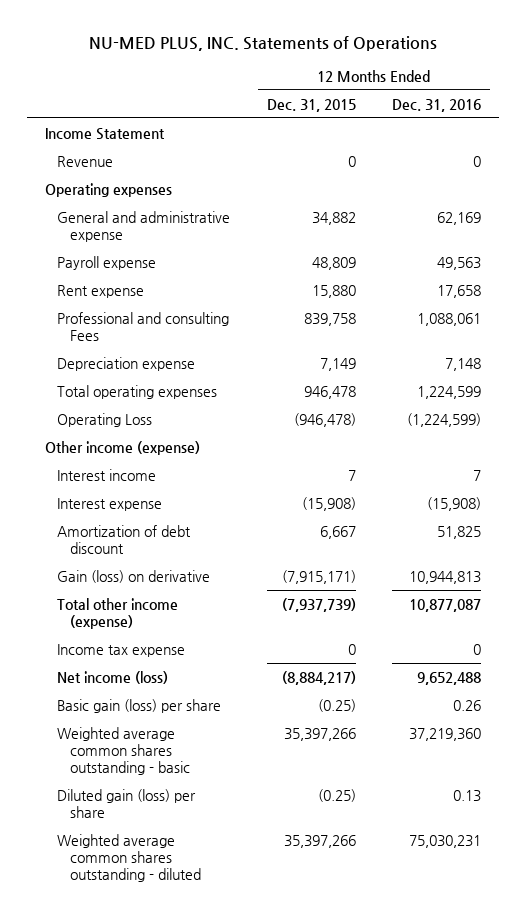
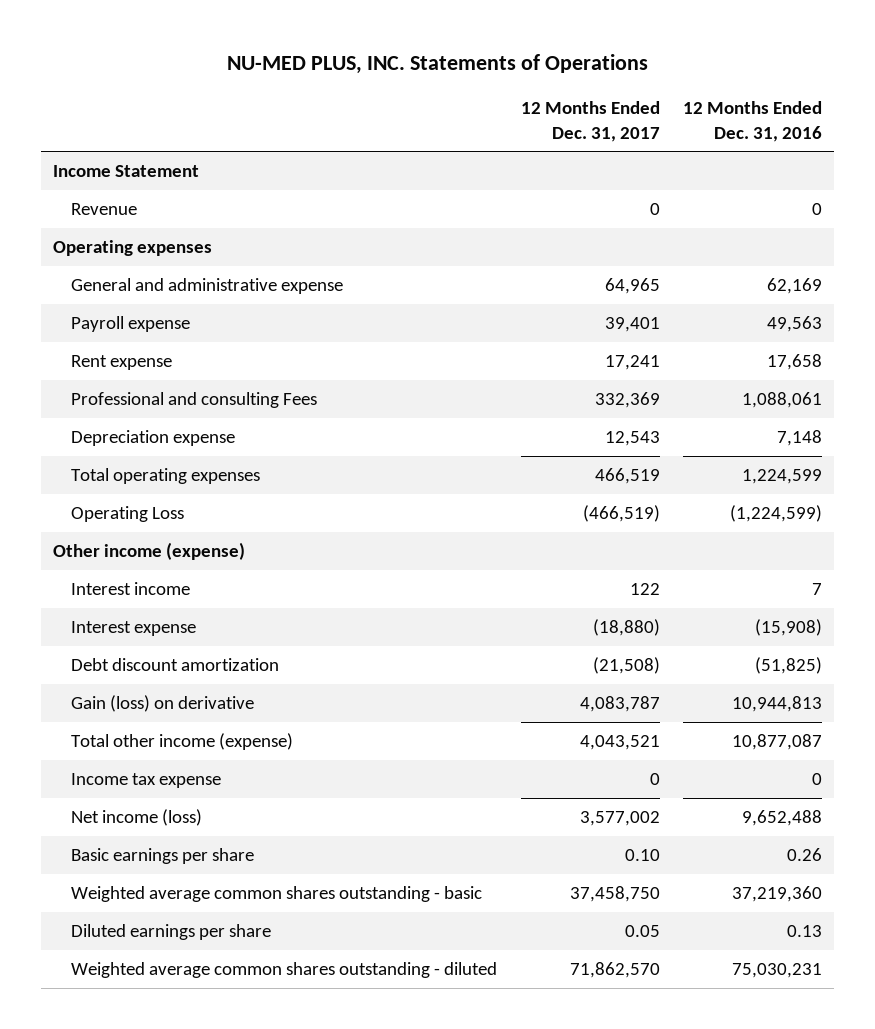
- | 12 Months Ended Dec. 31, 2015 | 12 Months Ended Dec. 31, 2016
+ | 12 Months Ended Dec. 31, 2017 | 12 Months Ended Dec. 31, 2016
- Amortization of debt discount | 6,667 | 51,825
+ Debt discount amortization | (21,508) | (51,825)
- Basic gain (loss) per share | (0.25) | 0.26
+ Basic earnings per share | 0.10 | 0.26
- Diluted gain (loss) per share | (0.25) | 0.13
+ Diluted earnings per share | 0.05 | 0.13

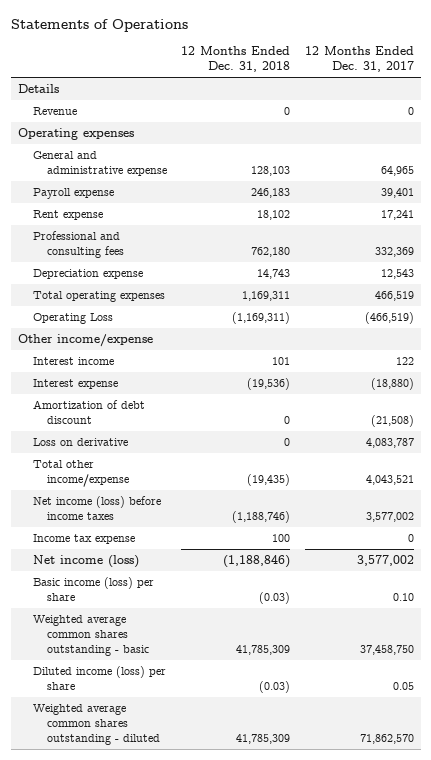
- NU-MED PLUS, INC. Statements of Operations
+ Statements of Operations
- | 12 Months Ended Dec. 31, 2017 | 12 Months Ended Dec. 31, 2016
+ | 12 Months Ended Dec. 31, 2018 | 12 Months Ended Dec. 31, 2017
- Income Statement
+ Details
- Professional and consulting Fees | 332,369 | 1,088,061
+ Professional and consulting fees | 762,180 | 332,369
- Other income (expense)
+ Other income/expense
- Debt discount amortization | (21,508) | (51,825)
- Gain (loss) on derivative | 4,083,787 | 10,944,813
- Total other income (expense) | 4,043,521 | 10,877,087
+ Amortization of debt discount | 0 | (21,508)
+ Loss on derivative | 0 | 4,083,787
+ Total other income/expense | (19,435) | 4,043,521
+ Net income (loss) before income taxes | (1,188,746) | 3,577,002
- Basic earnings per share | 0.10 | 0.26
+ Basic income (loss) per share | (0.03) | 0.10
- Diluted earnings per share | 0.05 | 0.13
+ Diluted income (loss) per share | (0.03) | 0.05

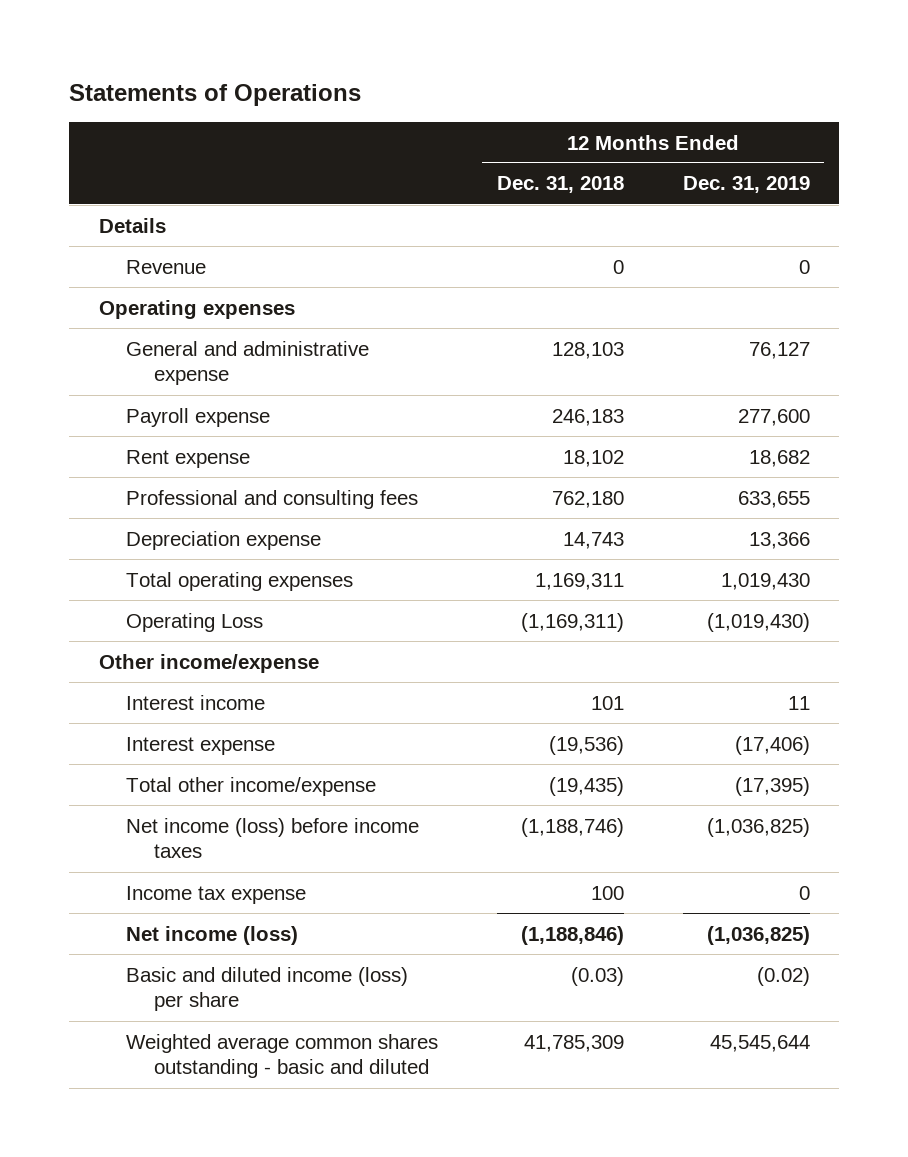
- | 12 Months Ended Dec. 31, 2018 | 12 Months Ended Dec. 31, 2017
+ | 12 Months Ended Dec. 31, 2018 | 12 Months Ended Dec. 31, 2019
- Amortization of debt discount | 0 | (21,508)
- Loss on derivative | 0 | 4,083,787
- Basic income (loss) per share | (0.03) | 0.10
- Weighted average common shares outstanding - basic | 41,785,309 | 37,458,750
- Diluted income (loss) per share | (0.03) | 0.05
- Weighted average common shares outstanding - diluted | 41,785,309 | 71,862,570
+ Basic and diluted income (loss) per share | (0.03) | (0.02)
+ Weighted average common shares outstanding - basic and diluted | 41,785,309 | 45,545,644

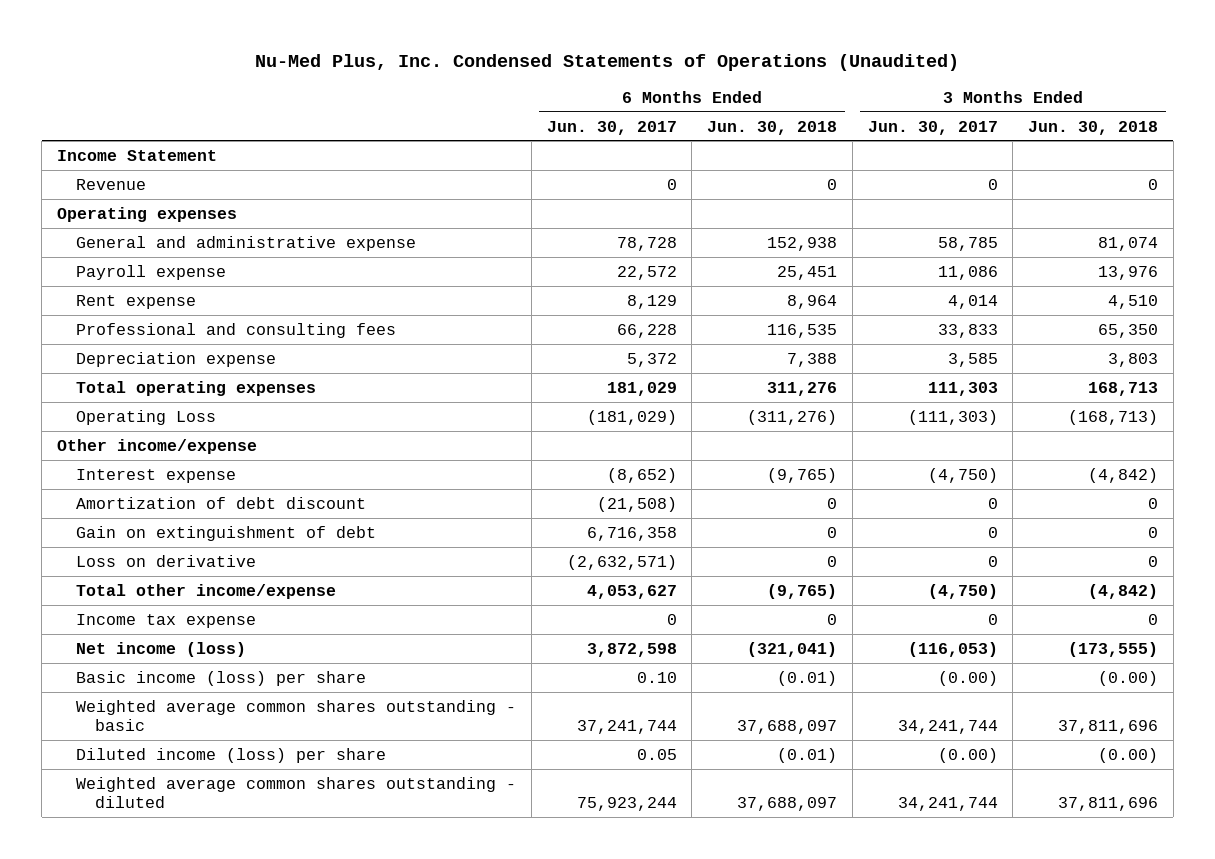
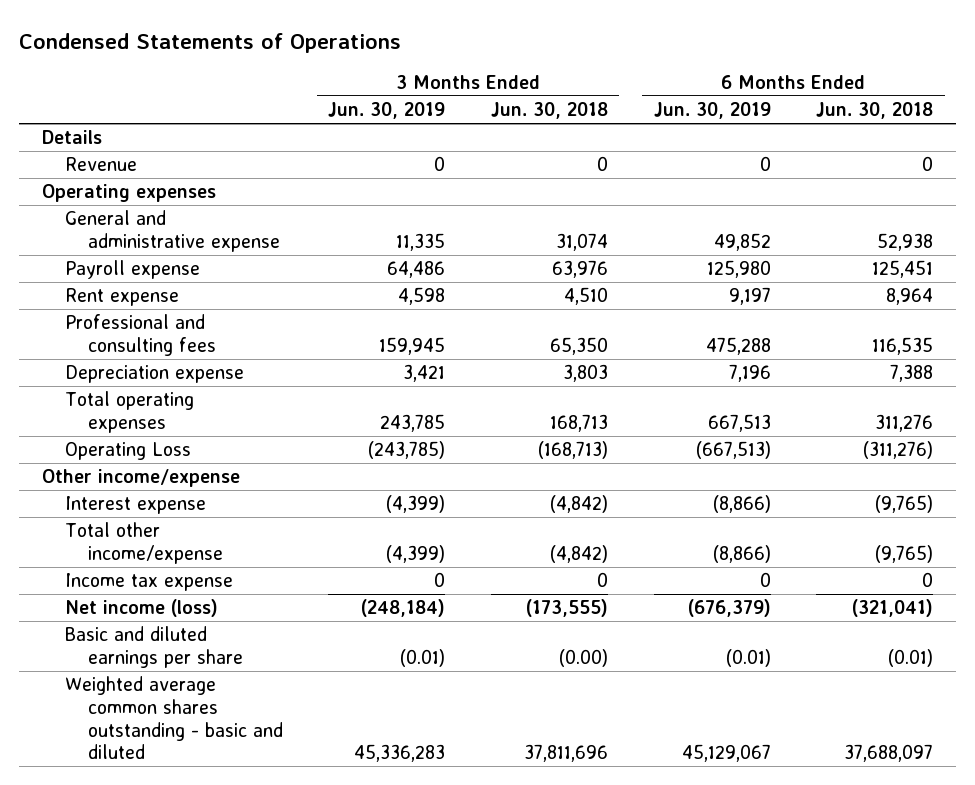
- Nu-Med Plus, Inc. Condensed Statements of Operations (Unaudited)
+ Condensed Statements of Operations
- | 6 Months Ended Jun. 30, 2017 | 6 Months Ended Jun. 30, 2018 | 3 Months Ended Jun. 30, 2017 | 3 Months Ended Jun. 30, 2018
+ | 3 Months Ended Jun. 30, 2019 | 3 Months Ended Jun. 30, 2018 | 6 Months Ended Jun. 30, 2019 | 6 Months Ended Jun. 30, 2018
- Income Statement
+ Details
- General and administrative expense | 78,728 | 152,938 | 58,785 | 81,074
- Payroll expense | 22,572 | 25,451 | 11,086 | 13,976
+ General and administrative expense | 11,335 | 31,074 | 49,852 | 52,938
+ Payroll expense | 64,486 | 63,976 | 125,980 | 125,451
- Amortization of debt discount | (21,508) | 0 | 0 | 0
- Gain on extinguishment of debt | 6,716,358 | 0 | 0 | 0
- Loss on derivative | (2,632,571) | 0 | 0 | 0
- Basic income (loss) per share | 0.10 | (0.01) | (0.00) | (0.00)
- Weighted average common shares outstanding - basic | 37,241,744 | 37,688,097 | 34,241,744 | 37,811,696
- Diluted income (loss) per share | 0.05 | (0.01) | (0.00) | (0.00)
- Weighted average common shares outstanding - diluted | 75,923,244 | 37,688,097 | 34,241,744 | 37,811,696
+ Basic and diluted earnings per share | (0.01) | (0.00) | (0.01) | (0.01)
+ Weighted average common shares outstanding - basic and diluted | 45,336,283 | 37,811,696 | 45,129,067 | 37,688,097

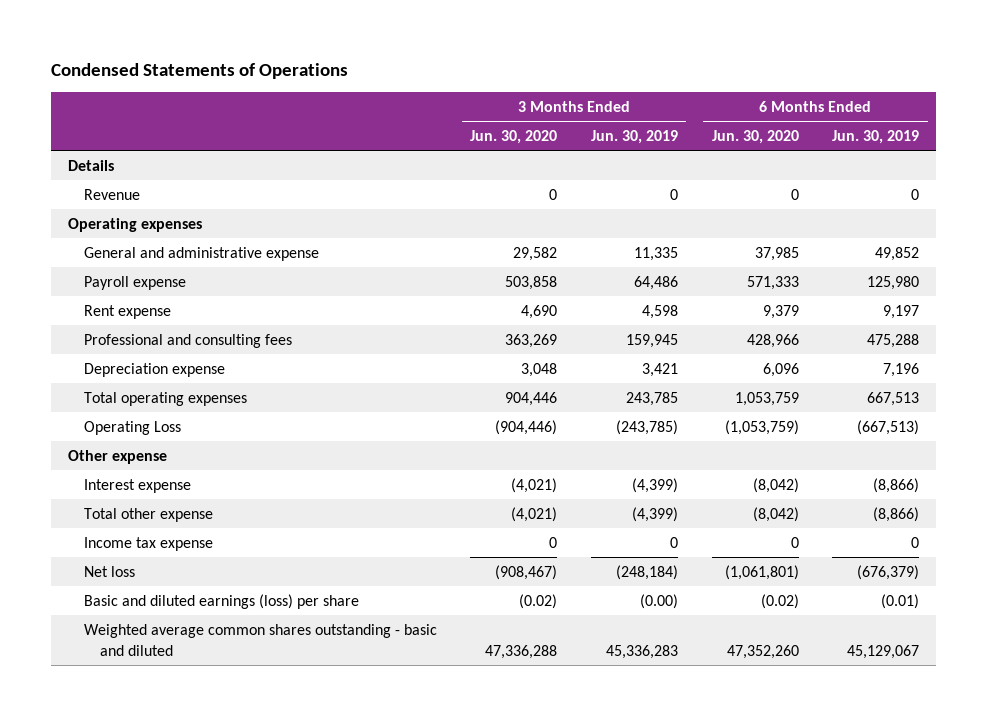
- | 3 Months Ended Jun. 30, 2019 | 3 Months Ended Jun. 30, 2018 | 6 Months Ended Jun. 30, 2019 | 6 Months Ended Jun. 30, 2018
+ | 3 Months Ended Jun. 30, 2020 | 3 Months Ended Jun. 30, 2019 | 6 Months Ended Jun. 30, 2020 | 6 Months Ended Jun. 30, 2019
- Other income/expense
+ Other expense
- Total other income/expense | (4,399) | (4,842) | (8,866) | (9,765)
+ Total other expense | (4,021) | (4,399) | (8,042) | (8,866)
- Net income (loss) | (248,184) | (173,555) | (676,379) | (321,041)
- Basic and diluted earnings per share | (0.01) | (0.00) | (0.01) | (0.01)
+ Net loss | (908,467) | (248,184) | (1,061,801) | (676,379)
+ Basic and diluted earnings (loss) per share | (0.02) | (0.00) | (0.02) | (0.01)

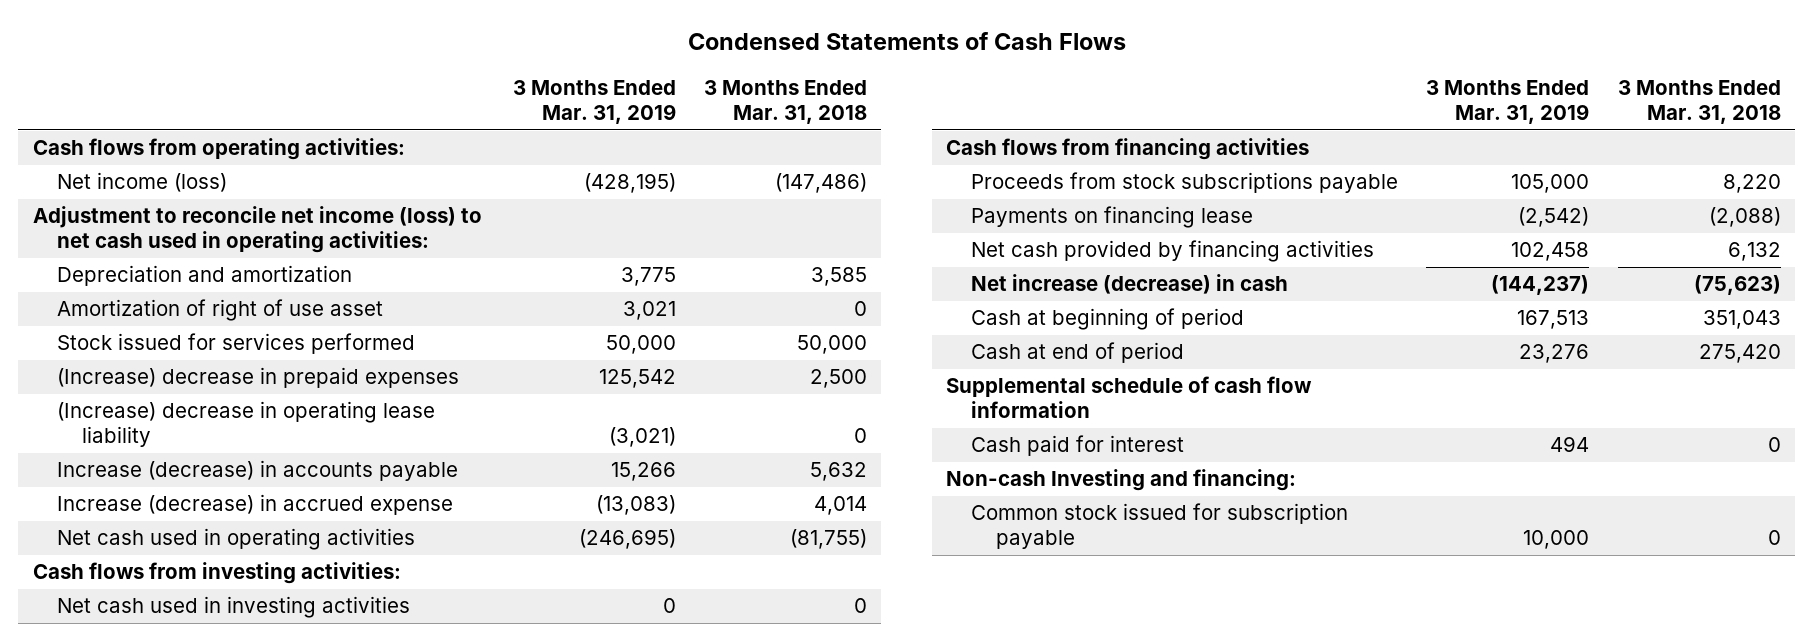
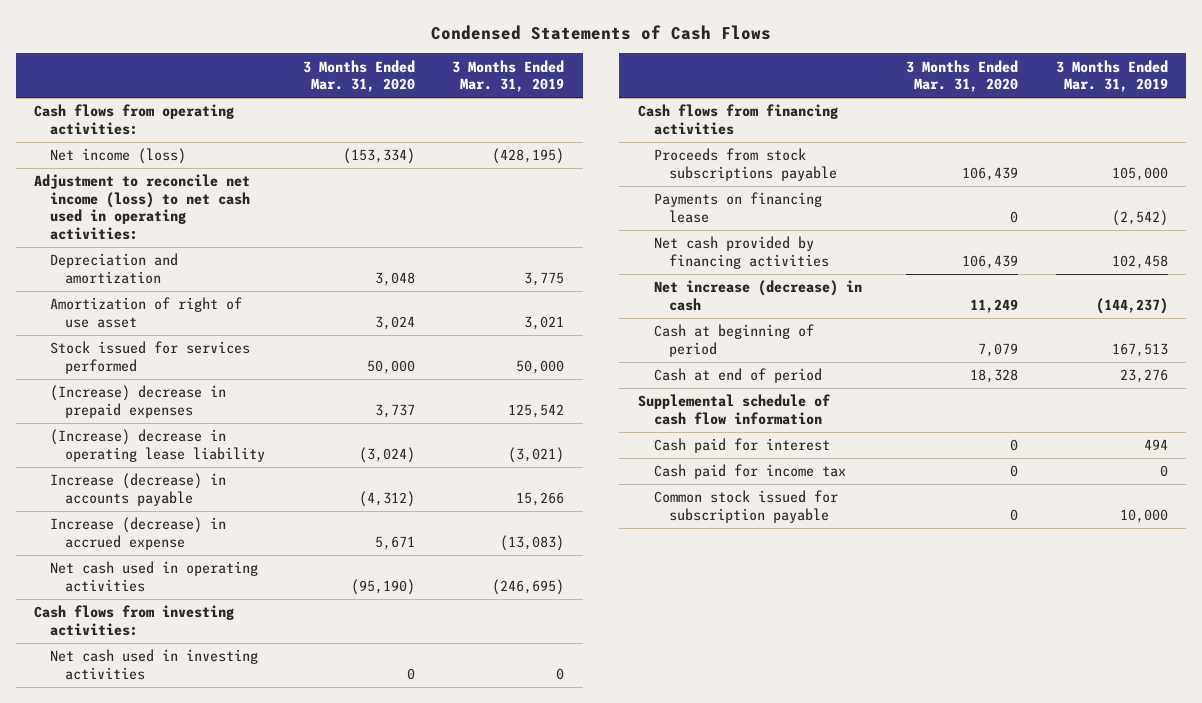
- | 3 Months Ended Mar. 31, 2019 | 3 Months Ended Mar. 31, 2018
+ | 3 Months Ended Mar. 31, 2020 | 3 Months Ended Mar. 31, 2019
- Non-cash Investing and financing:
+ Cash paid for income tax | 0 | 0

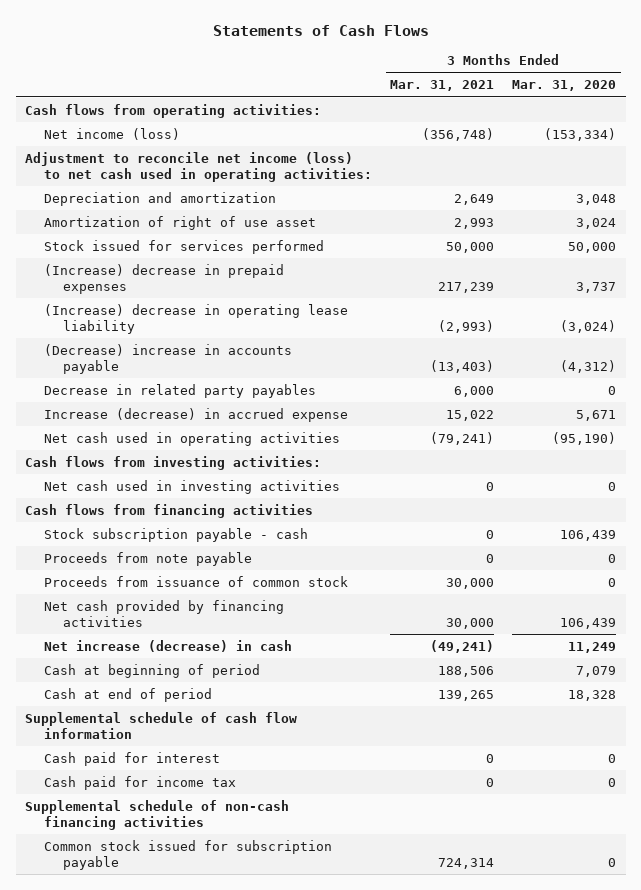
- Condensed Statements of Cash Flows
+ Statements of Cash Flows
- | 3 Months Ended Mar. 31, 2020 | 3 Months Ended Mar. 31, 2019
+ | 3 Months Ended Mar. 31, 2021 | 3 Months Ended Mar. 31, 2020
- Increase (decrease) in accounts payable | (4,312) | 15,266
+ (Decrease) increase in accounts payable | (13,403) | (4,312)
+ Decrease in related party payables | 6,000 | 0
- Proceeds from stock subscriptions payable | 106,439 | 105,000
- Payments on financing lease | 0 | (2,542)
+ Stock subscription payable - cash | 0 | 106,439
+ Proceeds from note payable | 0 | 0
+ Proceeds from issuance of common stock | 30,000 | 0
+ Supplemental schedule of non-cash financing activities

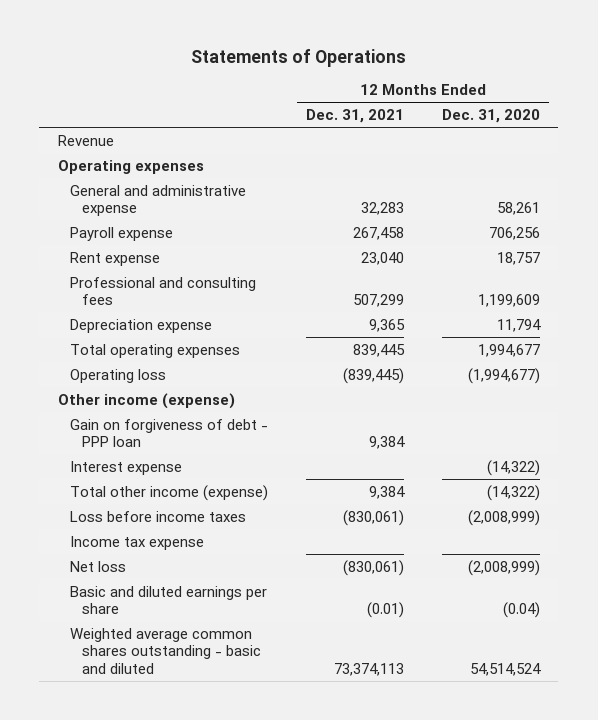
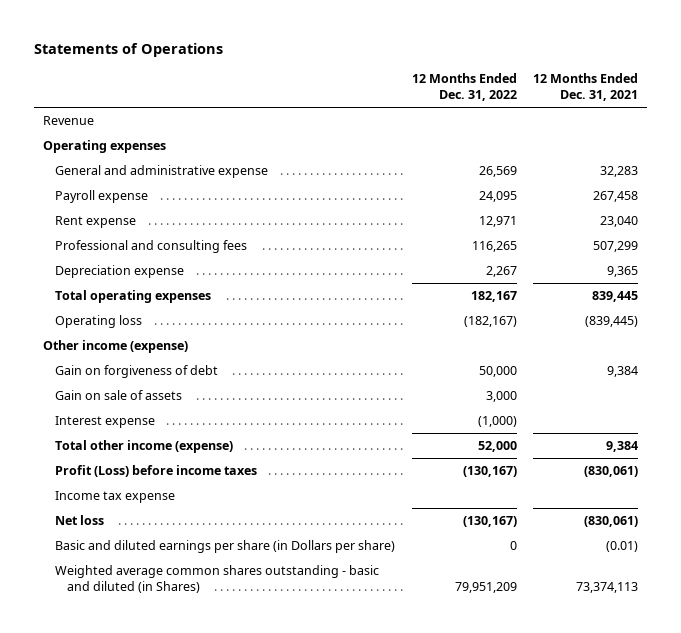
- | 12 Months Ended Dec. 31, 2021 | 12 Months Ended Dec. 31, 2020
+ | 12 Months Ended Dec. 31, 2022 | 12 Months Ended Dec. 31, 2021
- Gain on forgiveness of debt - PPP loan | 9,384 |
+ Gain on forgiveness of debt | 50,000 | 9,384
+ Gain on sale of assets | 3,000 |
- Loss before income taxes | (830,061) | (2,008,999)
+ Profit (Loss) before income taxes | (130,167) | (830,061)
- Basic and diluted earnings per share | (0.01) | (0.04)
- Weighted average common shares outstanding - basic and diluted | 73,374,113 | 54,514,524
+ Basic and diluted earnings per share (in Dollars per share) | 0 | (0.01)
+ Weighted average common shares outstanding - basic and diluted (in Shares) | 79,951,209 | 73,374,113

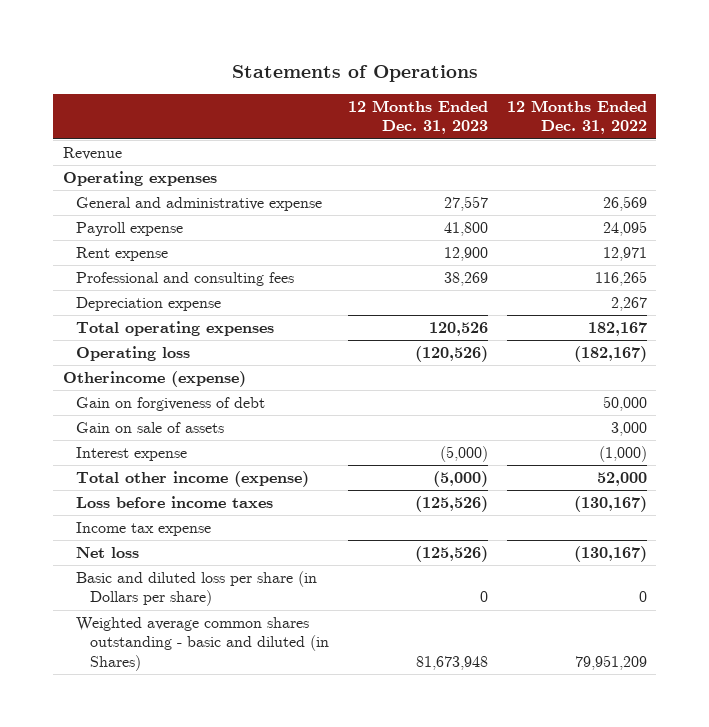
- | 12 Months Ended Dec. 31, 2022 | 12 Months Ended Dec. 31, 2021
+ | 12 Months Ended Dec. 31, 2023 | 12 Months Ended Dec. 31, 2022
- Other income (expense)
+ Otherincome (expense)
- Profit (Loss) before income taxes | (130,167) | (830,061)
+ Loss before income taxes | (125,526) | (130,167)
- Basic and diluted earnings per share (in Dollars per share) | 0 | (0.01)
+ Basic and diluted loss per share (in Dollars per share) | 0 | 0

